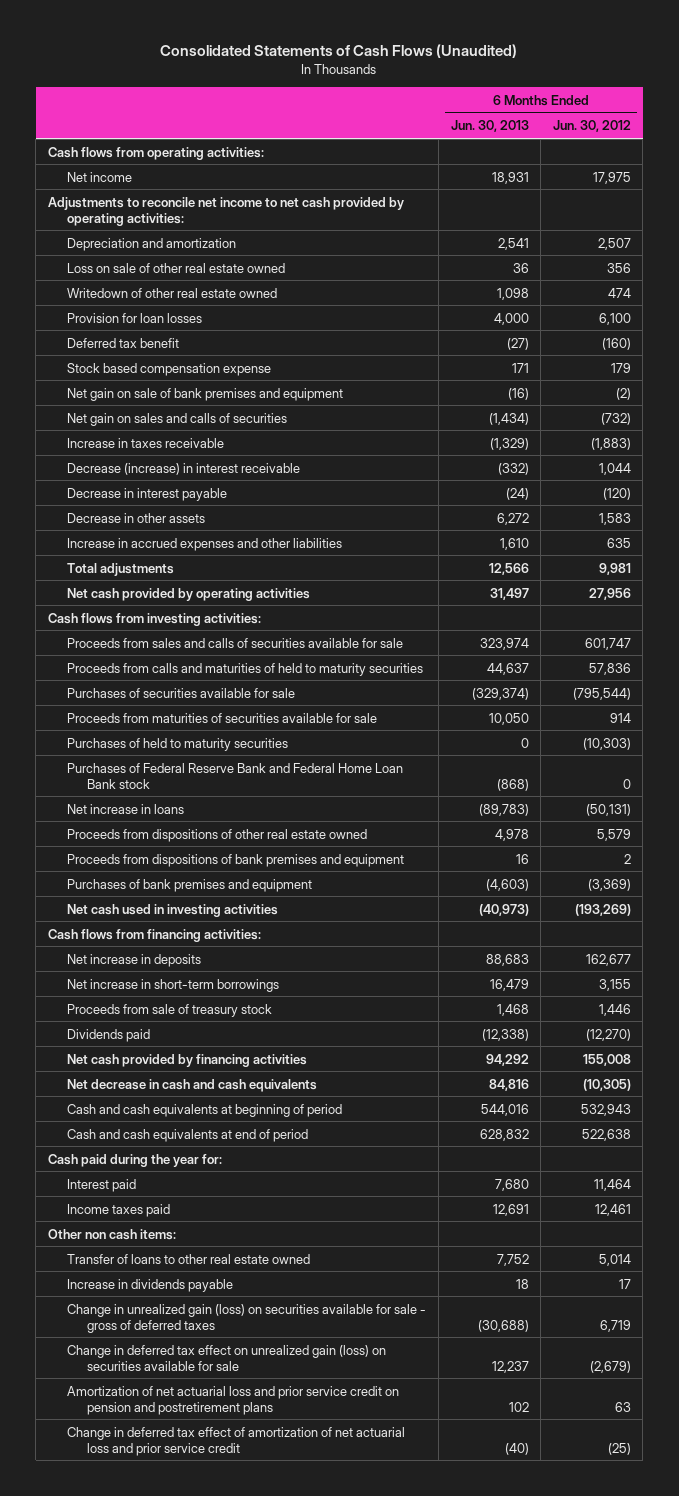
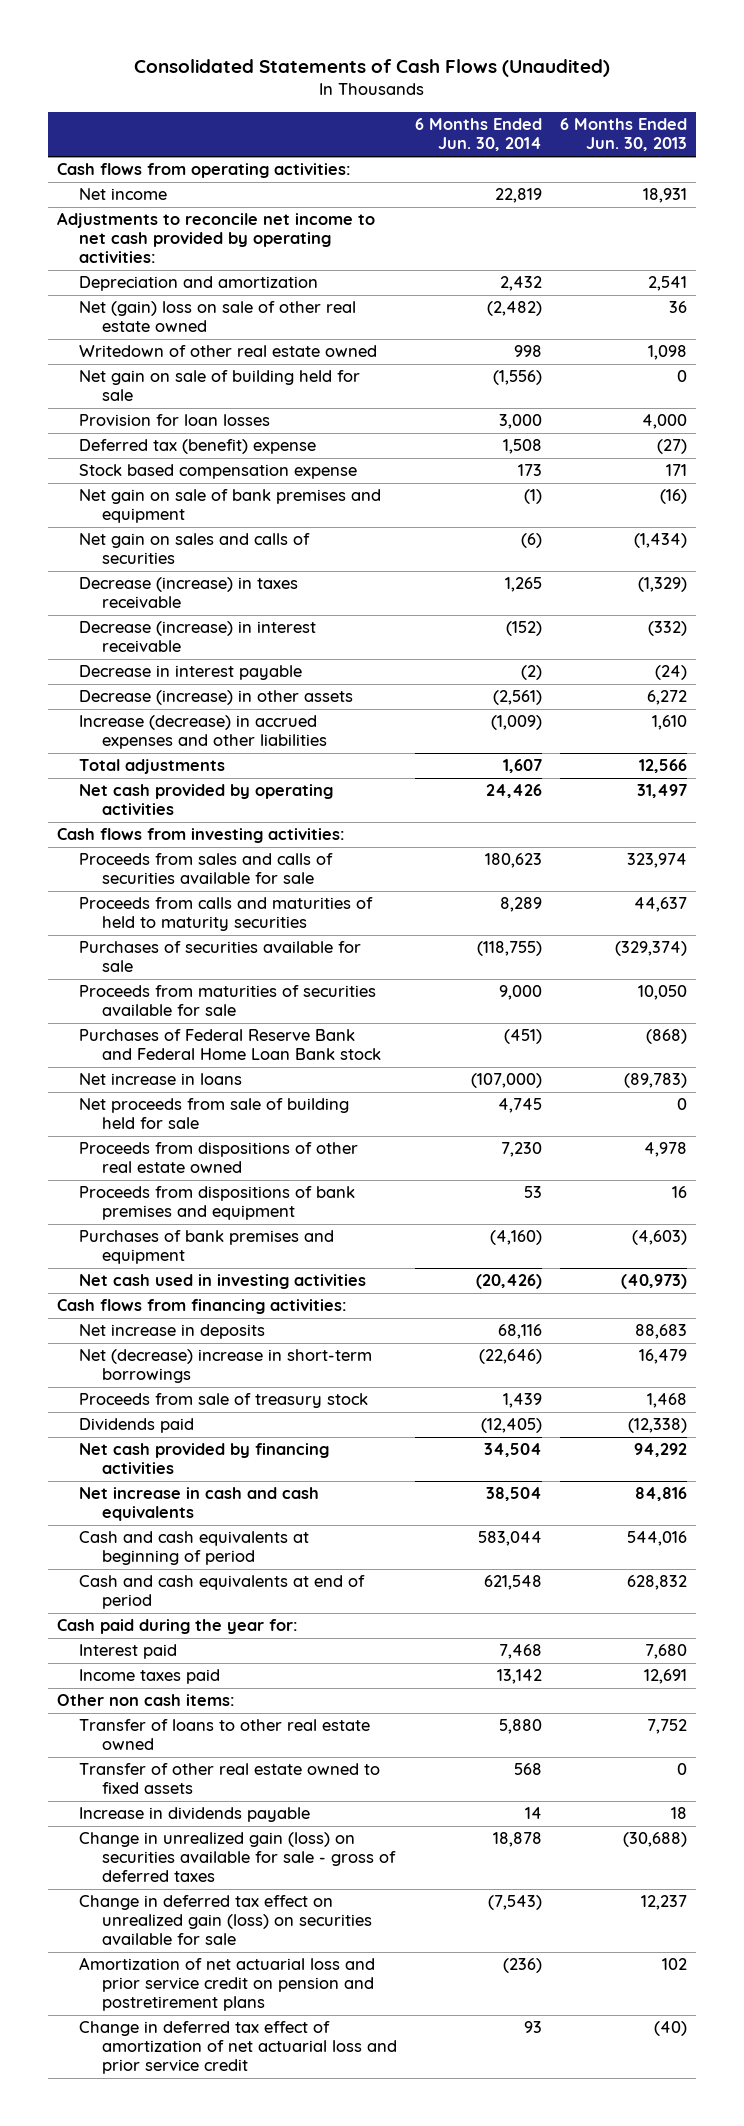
- | 6 Months Ended Jun. 30, 2013 | 6 Months Ended Jun. 30, 2012
+ | 6 Months Ended Jun. 30, 2014 | 6 Months Ended Jun. 30, 2013
- Loss on sale of other real estate owned | 36 | 356
+ Net (gain) loss on sale of other real estate owned | (2,482) | 36
+ Net gain on sale of building held for sale | (1,556) | 0
- Deferred tax benefit | (27) | (160)
+ Deferred tax (benefit) expense | 1,508 | (27)
- Increase in taxes receivable | (1,329) | (1,883)
+ Decrease (increase) in taxes receivable | 1,265 | (1,329)
- Decrease in other assets | 6,272 | 1,583
- Increase in accrued expenses and other liabilities | 1,610 | 635
+ Decrease (increase) in other assets | (2,561) | 6,272
+ Increase (decrease) in accrued expenses and other liabilities | (1,009) | 1,610
- Purchases of held to maturity securities | 0 | (10,303)
+ Net proceeds from sale of building held for sale | 4,745 | 0
- Net increase in short-term borrowings | 16,479 | 3,155
+ Net (decrease) increase in short-term borrowings | (22,646) | 16,479
- Net decrease in cash and cash equivalents | 84,816 | (10,305)
+ Net increase in cash and cash equivalents | 38,504 | 84,816
+ Transfer of other real estate owned to fixed assets | 568 | 0

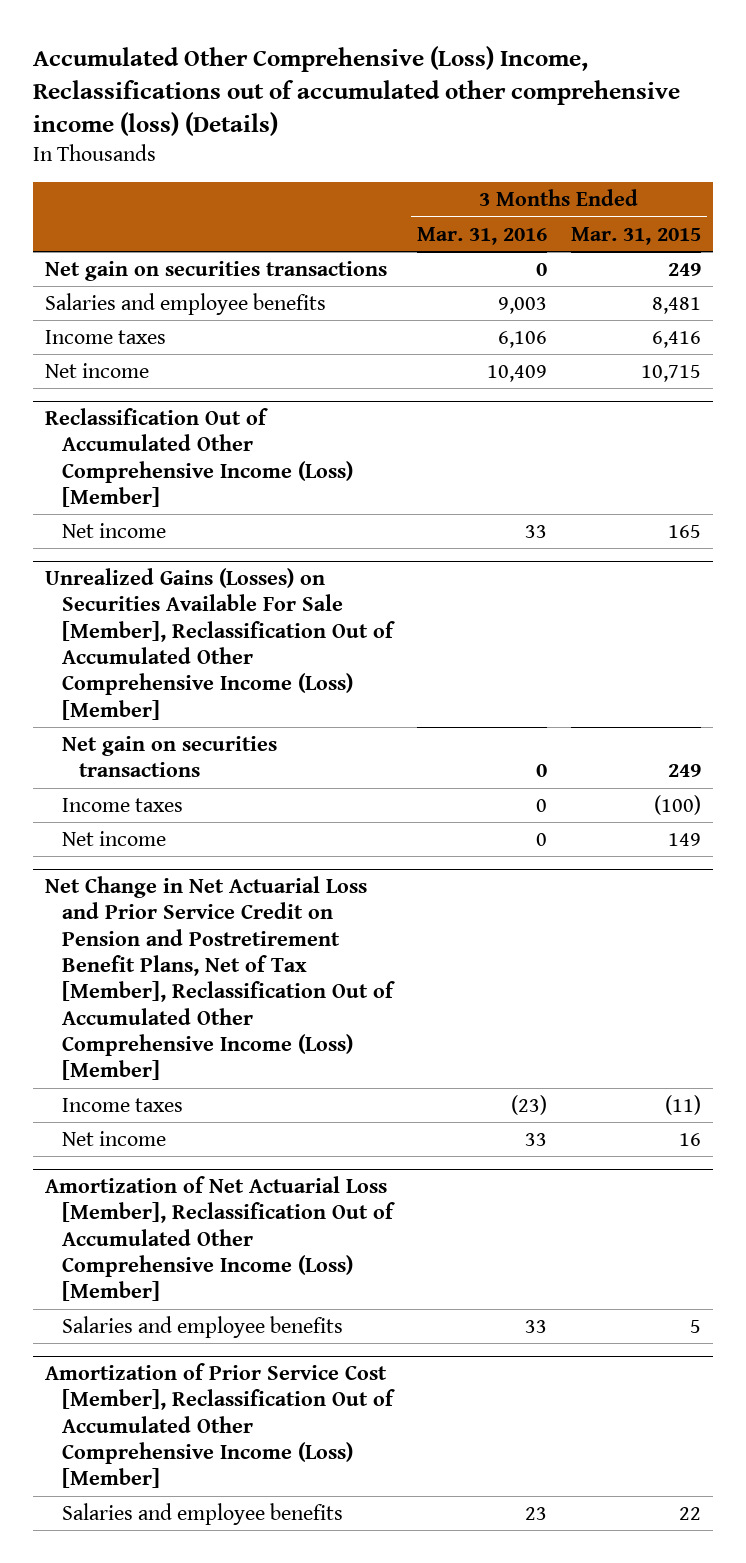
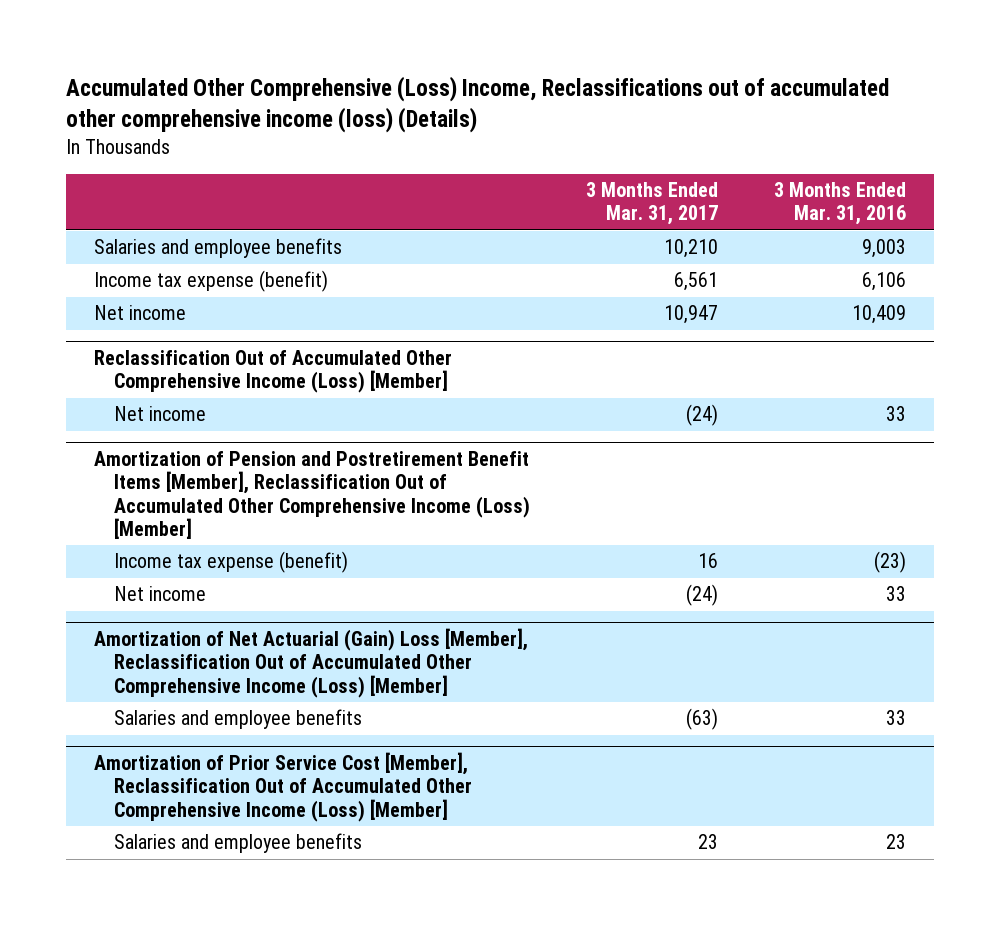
- | 3 Months Ended Mar. 31, 2016 | 3 Months Ended Mar. 31, 2015
+ | 3 Months Ended Mar. 31, 2017 | 3 Months Ended Mar. 31, 2016
- Net gain on securities transactions | 0 | 249
- Income taxes | 6,106 | 6,416
+ Income tax expense (benefit) | 6,561 | 6,106
- Unrealized Gains (Losses) on Securities Available For Sale [Member], Reclassification Out of Accumulated Other Comprehensive Income (Loss) [Member]
- Net gain on securities transactions | 0 | 249
- Income taxes | 0 | (100)
- Net income | 0 | 149
- Net Change in Net Actuarial Loss and Prior Service Credit on Pension and Postretirement Benefit Plans, Net of Tax [Member], Reclassification Out of Accumulated Other Comprehensive Income (Loss) [Member]
- Income taxes | (23) | (11)
+ Amortization of Pension and Postretirement Benefit Items [Member], Reclassification Out of Accumulated Other Comprehensive Income (Loss) [Member]
+ Income tax expense (benefit) | 16 | (23)
- Amortization of Net Actuarial Loss [Member], Reclassification Out of Accumulated Other Comprehensive Income (Loss) [Member]
+ Amortization of Net Actuarial (Gain) Loss [Member], Reclassification Out of Accumulated Other Comprehensive Income (Loss) [Member]

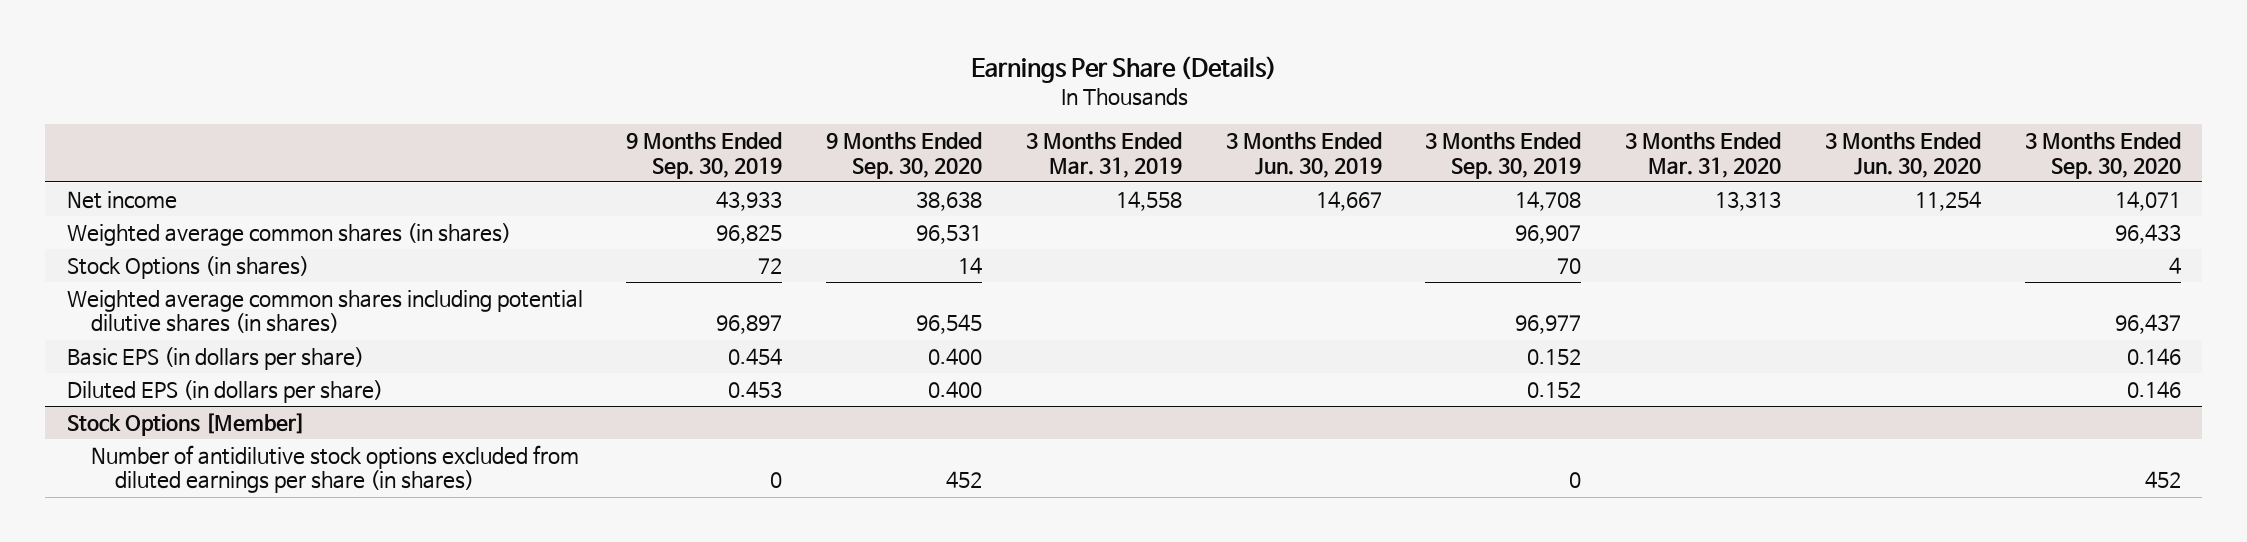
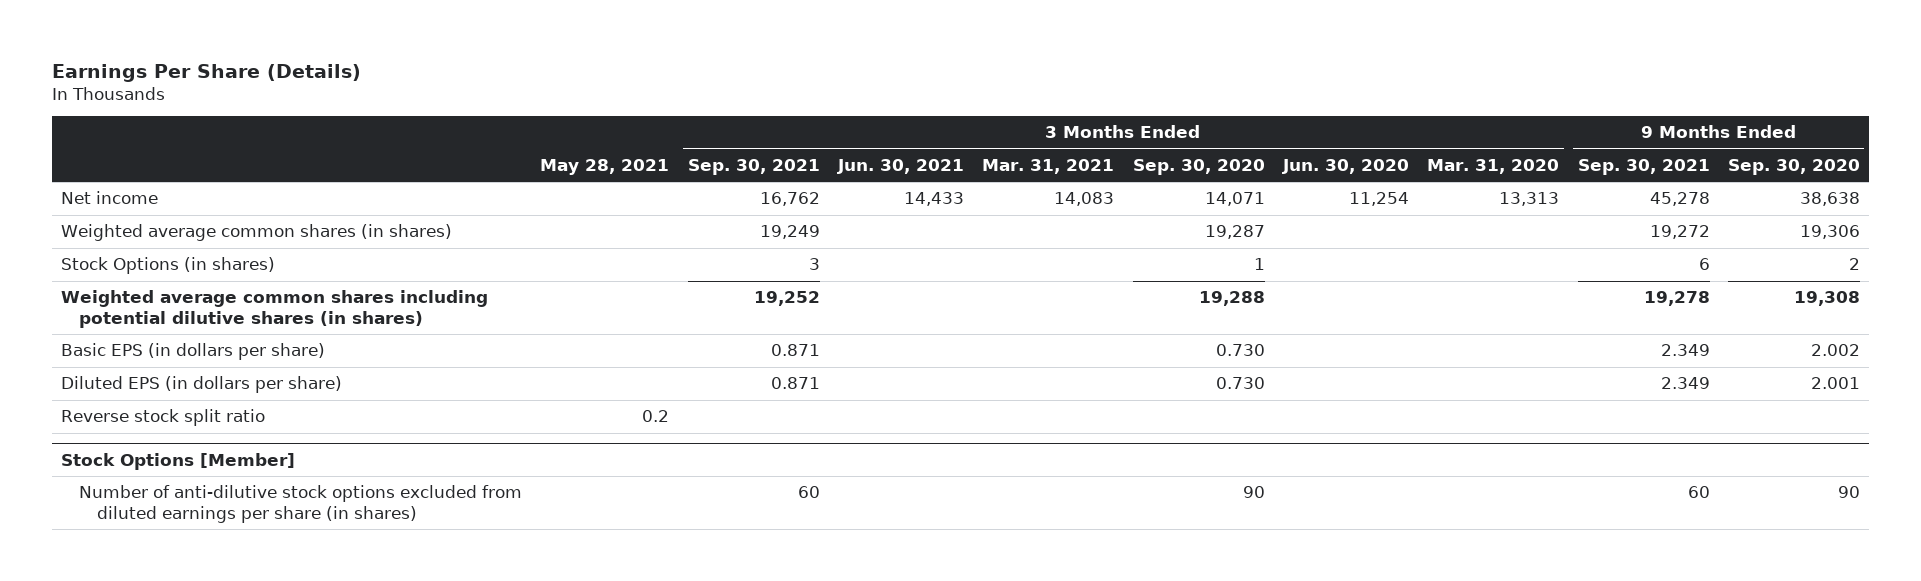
- | 9 Months Ended Sep. 30, 2019 | 9 Months Ended Sep. 30, 2020 | 3 Months Ended Mar. 31, 2019 | 3 Months Ended Jun. 30, 2019 | 3 Months Ended Sep. 30, 2019 | 3 Months Ended Mar. 31, 2020 | 3 Months Ended Jun. 30, 2020 | 3 Months Ended Sep. 30, 2020
+ | May 28, 2021 | 3 Months Ended Sep. 30, 2021 | 3 Months Ended Jun. 30, 2021 | 3 Months Ended Mar. 31, 2021 | 3 Months Ended Sep. 30, 2020 | 3 Months Ended Jun. 30, 2020 | 3 Months Ended Mar. 31, 2020 | 9 Months Ended Sep. 30, 2021 | 9 Months Ended Sep. 30, 2020
- Weighted average common shares (in shares) | 96,825 | 96,531 | | | 96,907 | | | 96,433
- Stock Options (in shares) | 72 | 14 | | | 70 | | | 4
- Weighted average common shares including potential dilutive shares (in shares) | 96,897 | 96,545 | | | 96,977 | | | 96,437
- Basic EPS (in dollars per share) | 0.454 | 0.400 | | | 0.152 | | | 0.146
- Diluted EPS (in dollars per share) | 0.453 | 0.400 | | | 0.152 | | | 0.146
+ Weighted average common shares (in shares) | | 19,249 | | | 19,287 | | | 19,272 | 19,306
+ Stock Options (in shares) | | 3 | | | 1 | | | 6 | 2
+ Weighted average common shares including potential dilutive shares (in shares) | | 19,252 | | | 19,288 | | | 19,278 | 19,308
+ Basic EPS (in dollars per share) | | 0.871 | | | 0.730 | | | 2.349 | 2.002
+ Diluted EPS (in dollars per share) | | 0.871 | | | 0.730 | | | 2.349 | 2.001
+ Reverse stock split ratio | 0.2 | | | | | | | |
@ Stock Options [Member]
- Number of antidilutive stock options excluded from diluted earnings per share (in shares) | 0 | 452 | | | 0 | | | 452
+ Number of anti-dilutive stock options excluded from diluted earnings per share (in shares) | | 60 | | | 90 | | | 60 | 90

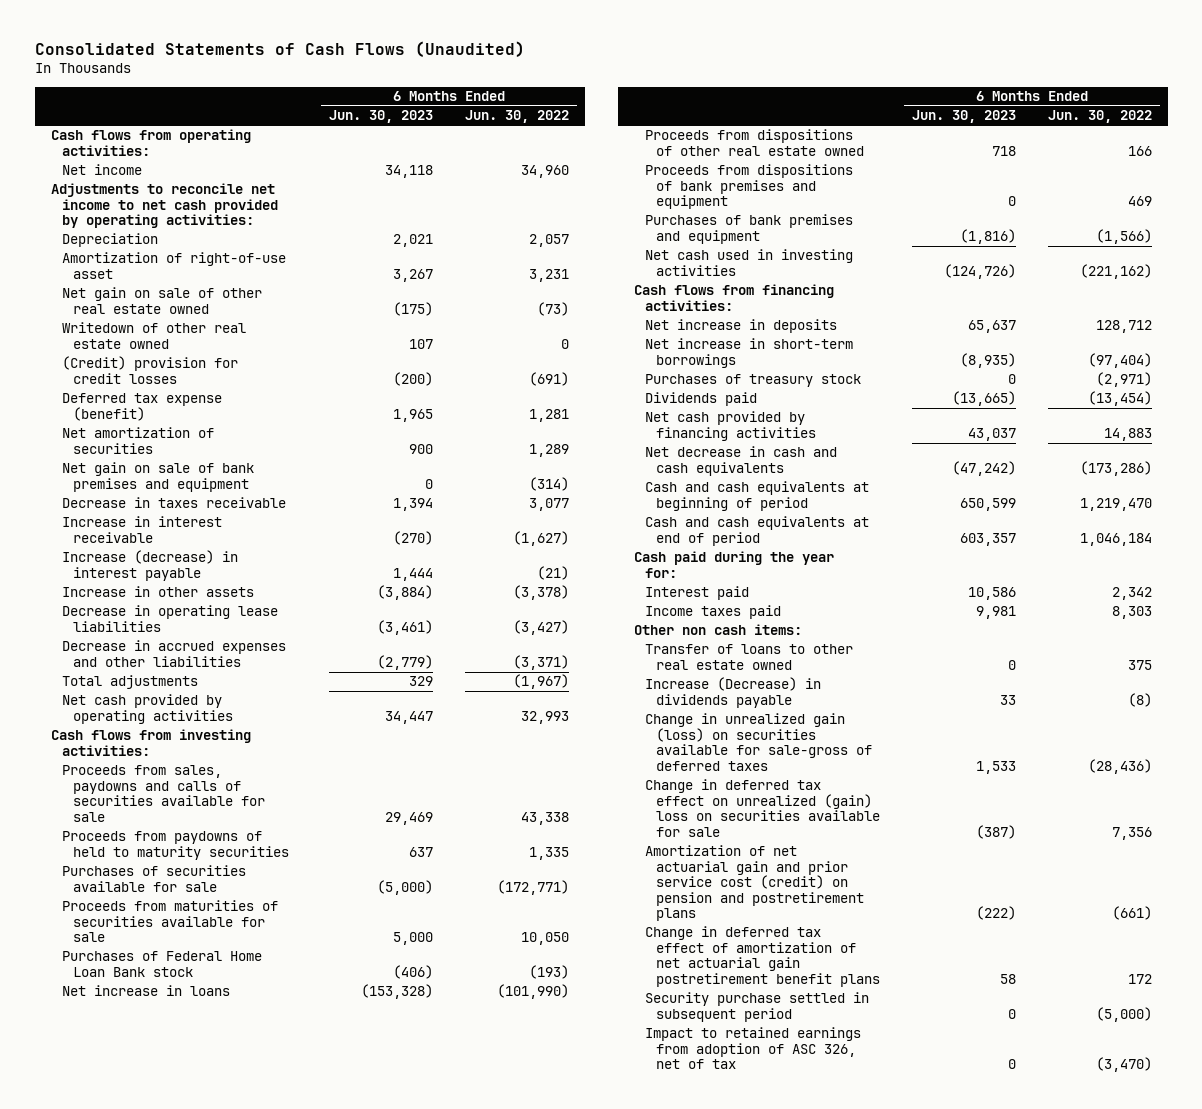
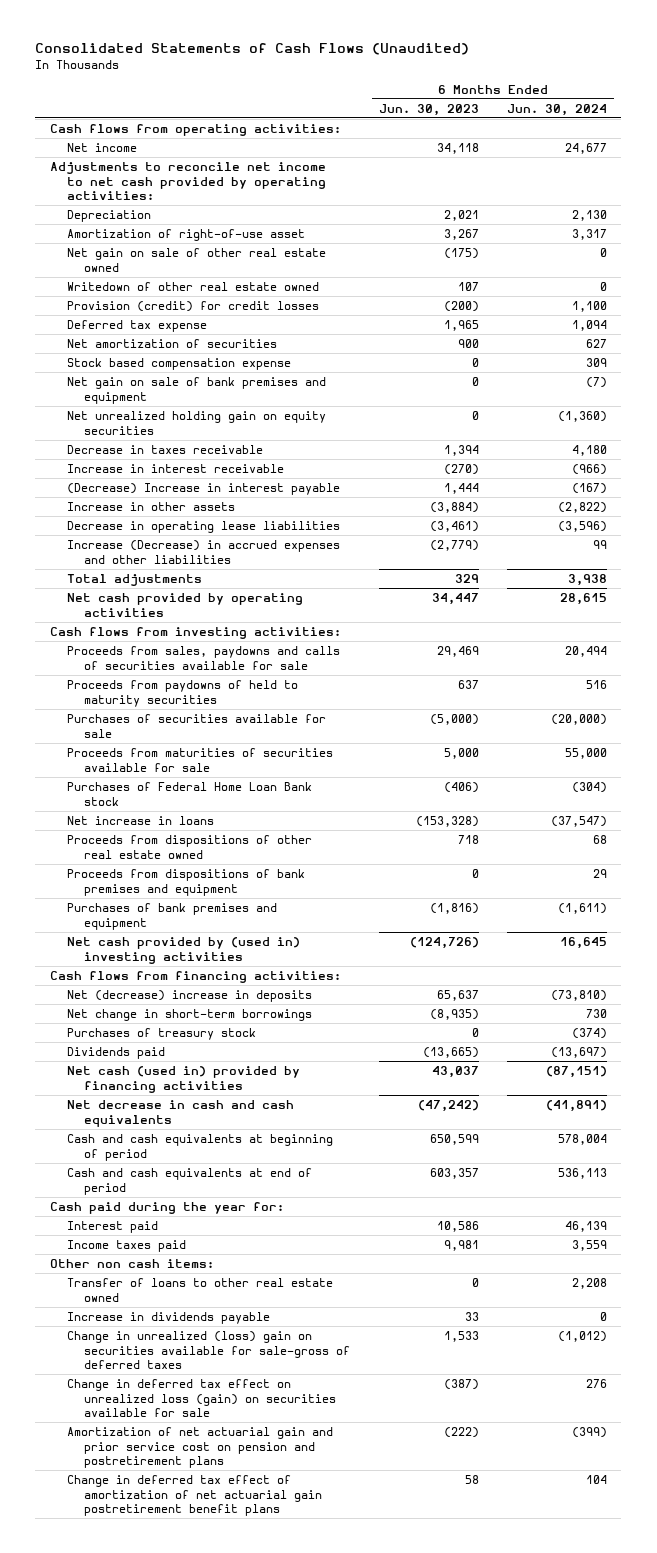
- | 6 Months Ended Jun. 30, 2023 | 6 Months Ended Jun. 30, 2022
+ | 6 Months Ended Jun. 30, 2023 | 6 Months Ended Jun. 30, 2024
- (Credit) provision for credit losses | (200) | (691)
- Deferred tax expense (benefit) | 1,965 | 1,281
+ Provision (credit) for credit losses | (200) | 1,100
+ Deferred tax expense | 1,965 | 1,094
+ Stock based compensation expense | 0 | 309
+ Net unrealized holding gain on equity securities | 0 | (1,360)
- Increase (decrease) in interest payable | 1,444 | (21)
+ (Decrease) Increase in interest payable | 1,444 | (167)
- Decrease in accrued expenses and other liabilities | (2,779) | (3,371)
+ Increase (Decrease) in accrued expenses and other liabilities | (2,779) | 99
- Net cash used in investing activities | (124,726) | (221,162)
+ Net cash provided by (used in) investing activities | (124,726) | 16,645
- Net increase in deposits | 65,637 | 128,712
- Net increase in short-term borrowings | (8,935) | (97,404)
+ Net (decrease) increase in deposits | 65,637 | (73,810)
+ Net change in short-term borrowings | (8,935) | 730
- Net cash provided by financing activities | 43,037 | 14,883
+ Net cash (used in) provided by financing activities | 43,037 | (87,151)
- Increase (Decrease) in dividends payable | 33 | (8)
- Change in unrealized gain (loss) on securities available for sale-gross of deferred taxes | 1,533 | (28,436)
- Change in deferred tax effect on unrealized (gain) loss on securities available for sale | (387) | 7,356
- Amortization of net actuarial gain and prior service cost (credit) on pension and postretirement plans | (222) | (661)
+ Increase in dividends payable | 33 | 0
+ Change in unrealized (loss) gain on securities available for sale-gross of deferred taxes | 1,533 | (1,012)
+ Change in deferred tax effect on unrealized loss (gain) on securities available for sale | (387) | 276
+ Amortization of net actuarial gain and prior service cost on pension and postretirement plans | (222) | (399)
- Security purchase settled in subsequent period | 0 | (5,000)
- Impact to retained earnings from adoption of ASC 326, net of tax | 0 | (3,470)

